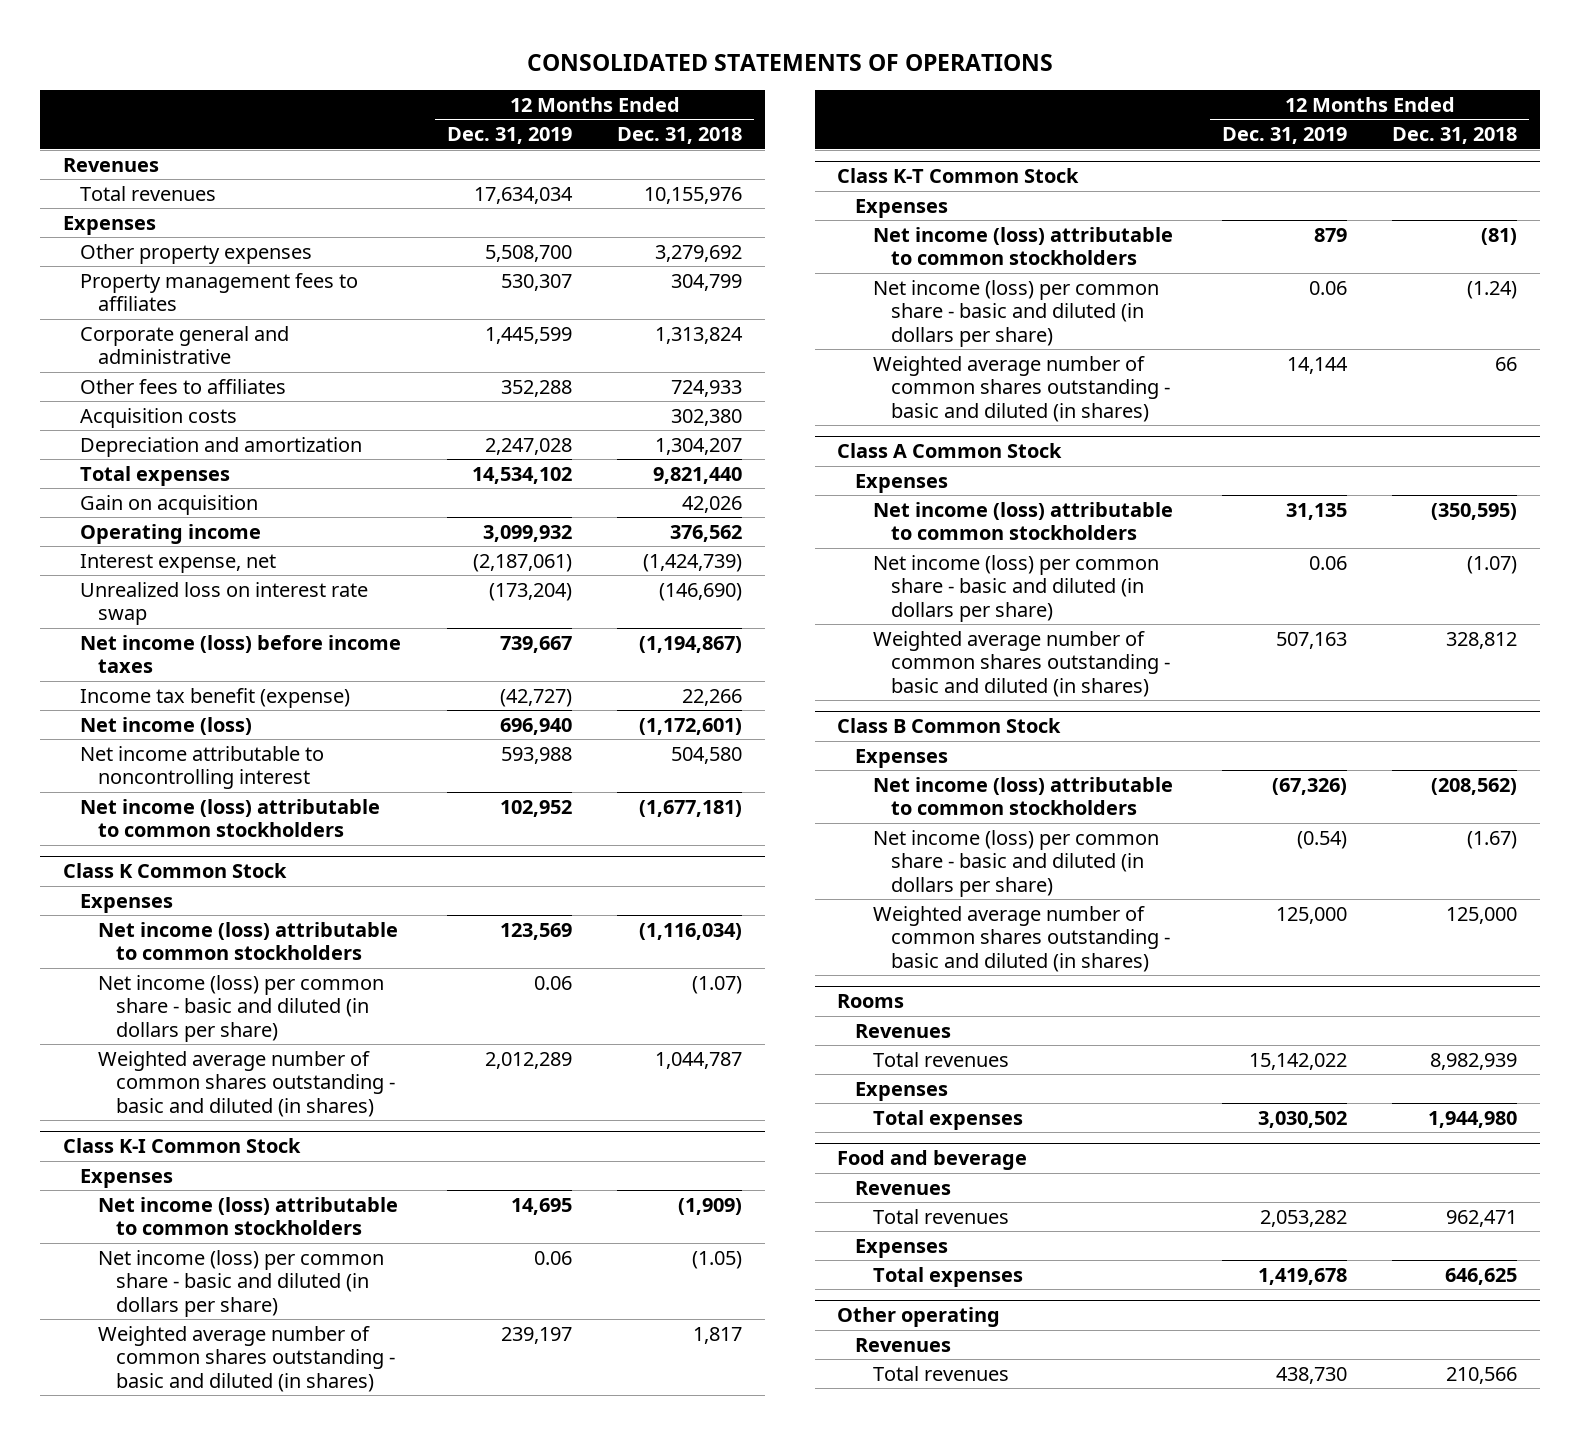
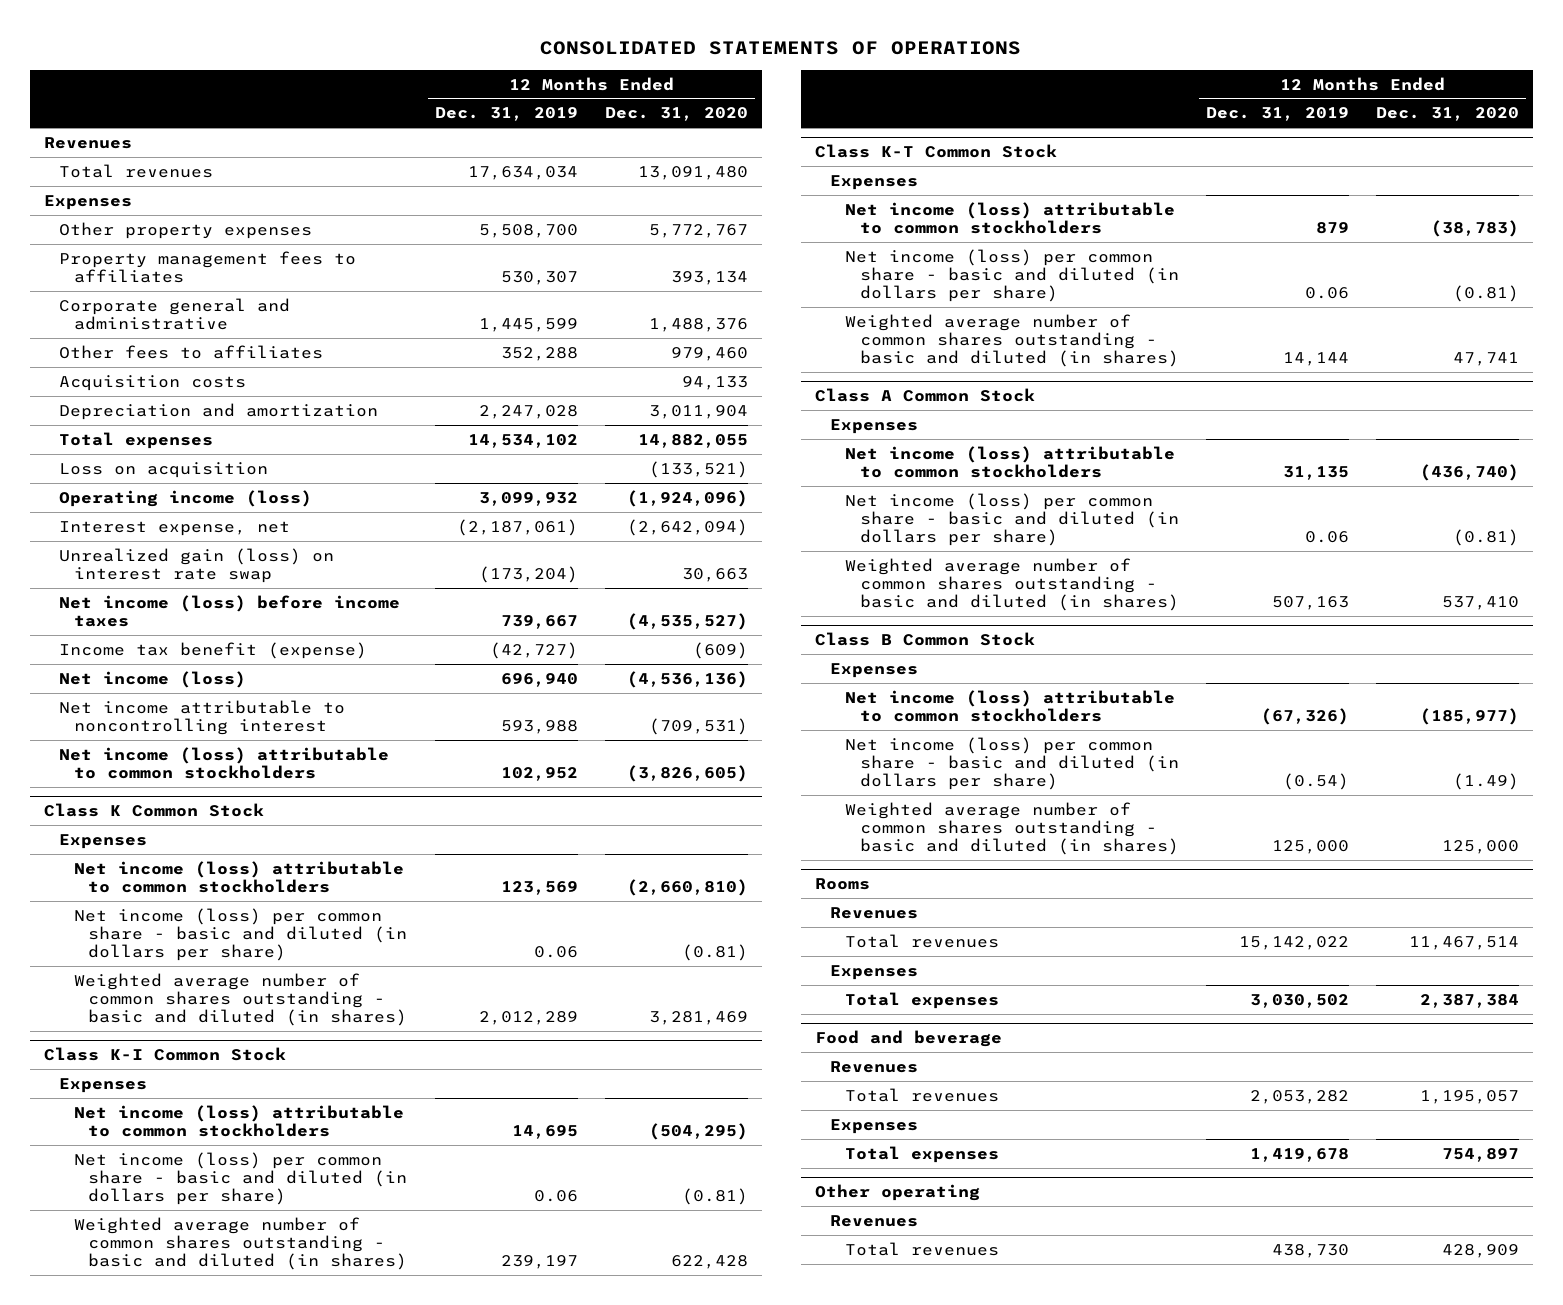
- | 12 Months Ended Dec. 31, 2019 | 12 Months Ended Dec. 31, 2018
+ | 12 Months Ended Dec. 31, 2019 | 12 Months Ended Dec. 31, 2020
- Gain on acquisition | | 42,026
- Operating income | 3,099,932 | 376,562
+ Loss on acquisition | | (133,521)
+ Operating income (loss) | 3,099,932 | (1,924,096)
- Unrealized loss on interest rate swap | (173,204) | (146,690)
+ Unrealized gain (loss) on interest rate swap | (173,204) | 30,663

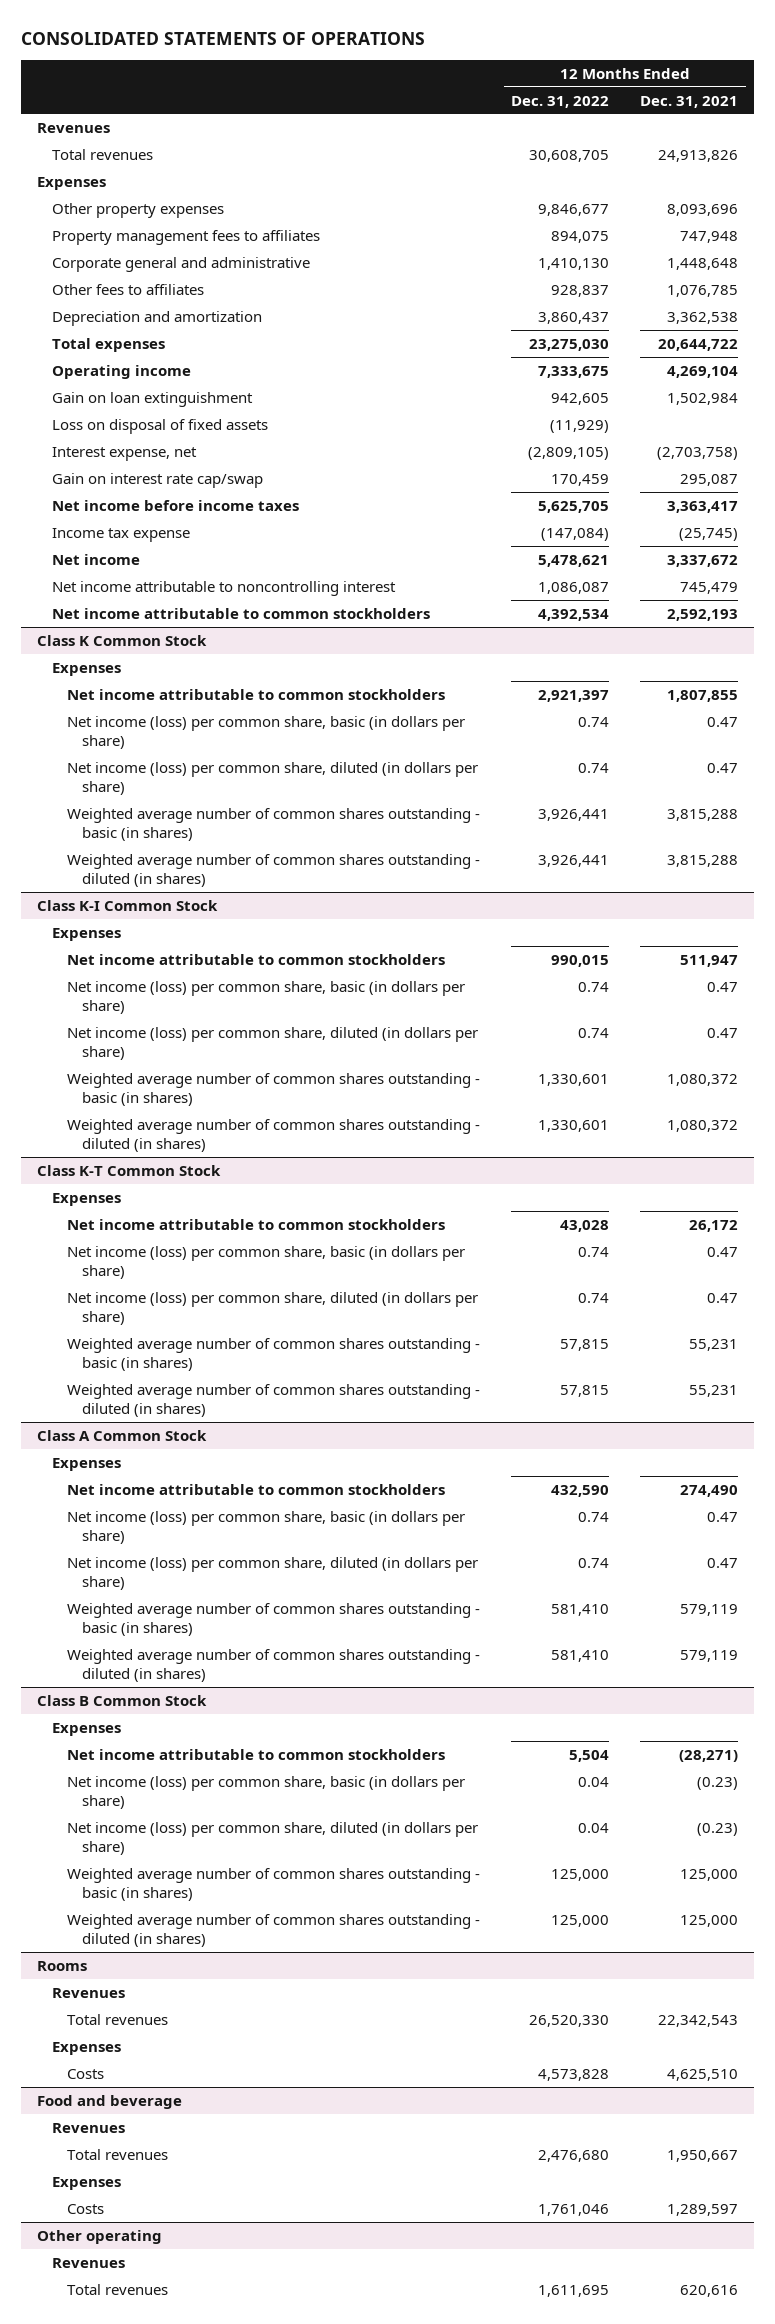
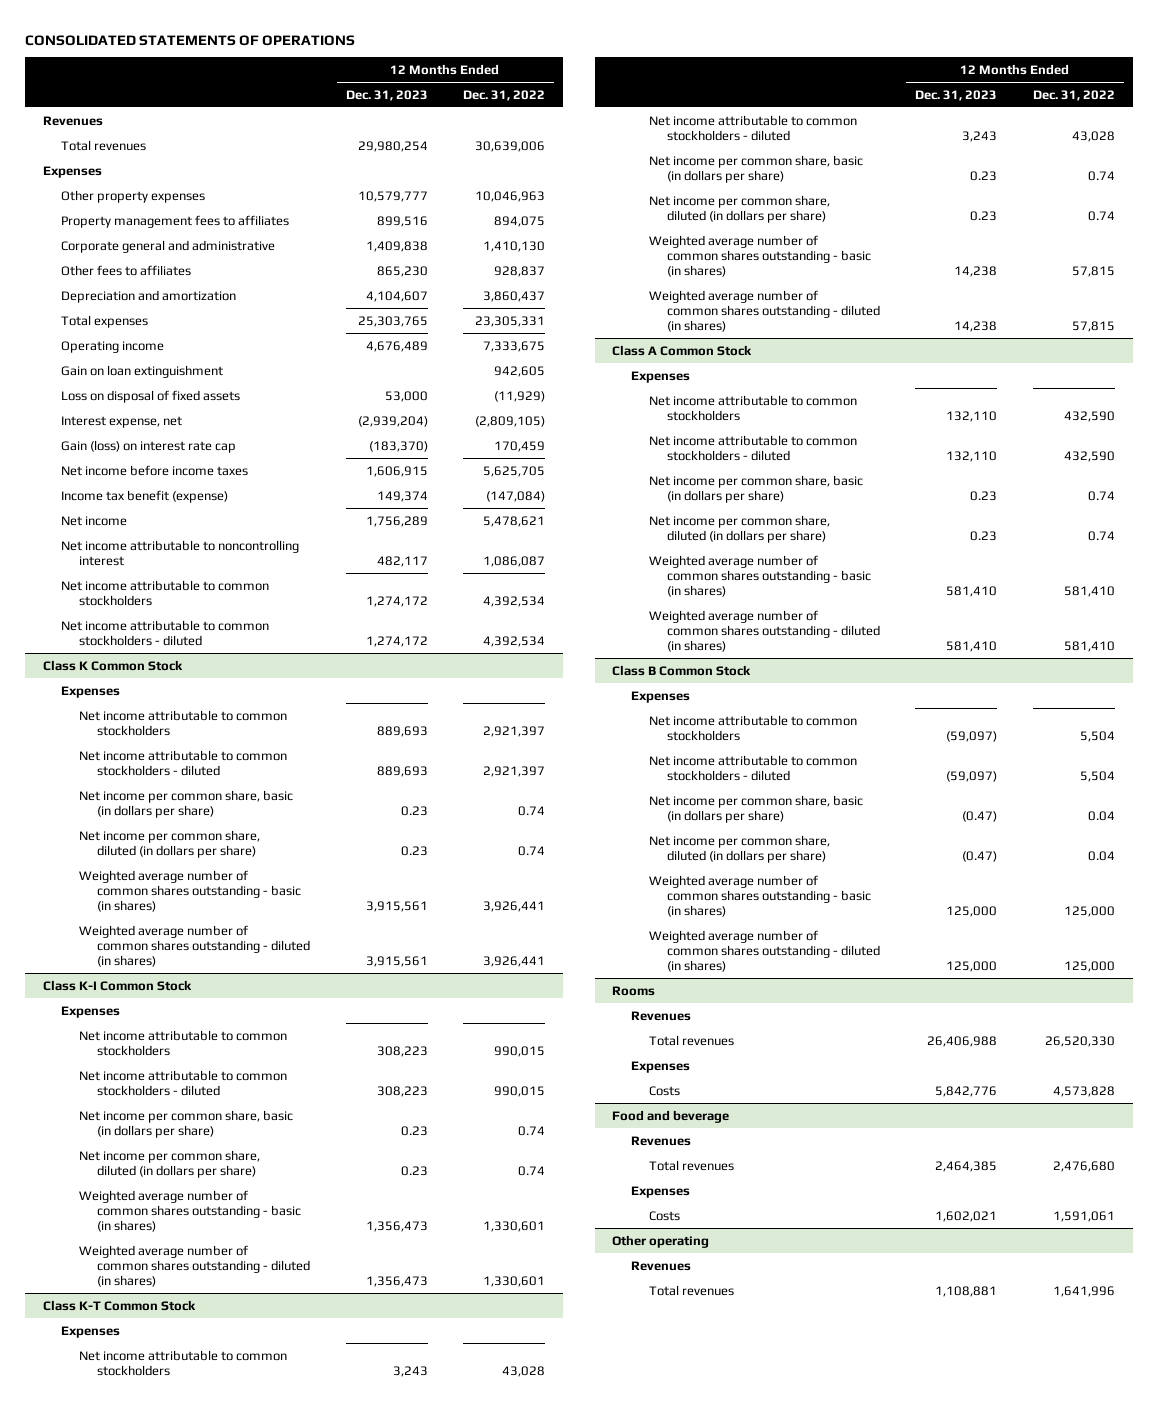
- | 12 Months Ended Dec. 31, 2022 | 12 Months Ended Dec. 31, 2021
+ | 12 Months Ended Dec. 31, 2023 | 12 Months Ended Dec. 31, 2022
- Total revenues | 30,608,705 | 24,913,826
+ Total revenues | 29,980,254 | 30,639,006
- Other property expenses | 9,846,677 | 8,093,696
+ Other property expenses | 10,579,777 | 10,046,963
- Total expenses | 23,275,030 | 20,644,722
+ Total expenses | 25,303,765 | 23,305,331
- Gain on interest rate cap/swap | 170,459 | 295,087
+ Gain (loss) on interest rate cap | (183,370) | 170,459
- Income tax expense | (147,084) | (25,745)
+ Income tax benefit (expense) | 149,374 | (147,084)
+ Net income attributable to common stockholders - diluted | 1,274,172 | 4,392,534
@ Class K Common Stock
- Net income (loss) per common share, basic (in dollars per share) | 0.74 | 0.47
- Net income (loss) per common share, diluted (in dollars per share) | 0.74 | 0.47
+ Net income attributable to common stockholders - diluted | 889,693 | 2,921,397
+ Net income per common share, basic (in dollars per share) | 0.23 | 0.74
+ Net income per common share, diluted (in dollars per share) | 0.23 | 0.74
@ Class K-I Common Stock
- Net income (loss) per common share, basic (in dollars per share) | 0.74 | 0.47
- Net income (loss) per common share, diluted (in dollars per share) | 0.74 | 0.47
+ Net income attributable to common stockholders - diluted | 308,223 | 990,015
+ Net income per common share, basic (in dollars per share) | 0.23 | 0.74
+ Net income per common share, diluted (in dollars per share) | 0.23 | 0.74
@ Class K-T Common Stock
- Net income (loss) per common share, basic (in dollars per share) | 0.74 | 0.47
- Net income (loss) per common share, diluted (in dollars per share) | 0.74 | 0.47
+ Net income attributable to common stockholders - diluted | 3,243 | 43,028
+ Net income per common share, basic (in dollars per share) | 0.23 | 0.74
+ Net income per common share, diluted (in dollars per share) | 0.23 | 0.74
@ Class A Common Stock
- Net income (loss) per common share, basic (in dollars per share) | 0.74 | 0.47
- Net income (loss) per common share, diluted (in dollars per share) | 0.74 | 0.47
+ Net income attributable to common stockholders - diluted | 132,110 | 432,590
+ Net income per common share, basic (in dollars per share) | 0.23 | 0.74
+ Net income per common share, diluted (in dollars per share) | 0.23 | 0.74
@ Class B Common Stock
- Net income (loss) per common share, basic (in dollars per share) | 0.04 | (0.23)
- Net income (loss) per common share, diluted (in dollars per share) | 0.04 | (0.23)
+ Net income attributable to common stockholders - diluted | (59,097) | 5,504
+ Net income per common share, basic (in dollars per share) | (0.47) | 0.04
+ Net income per common share, diluted (in dollars per share) | (0.47) | 0.04
@ Food and beverage
- Costs | 1,761,046 | 1,289,597
+ Costs | 1,602,021 | 1,591,061
@ Other operating
- Total revenues | 1,611,695 | 620,616
+ Total revenues | 1,108,881 | 1,641,996

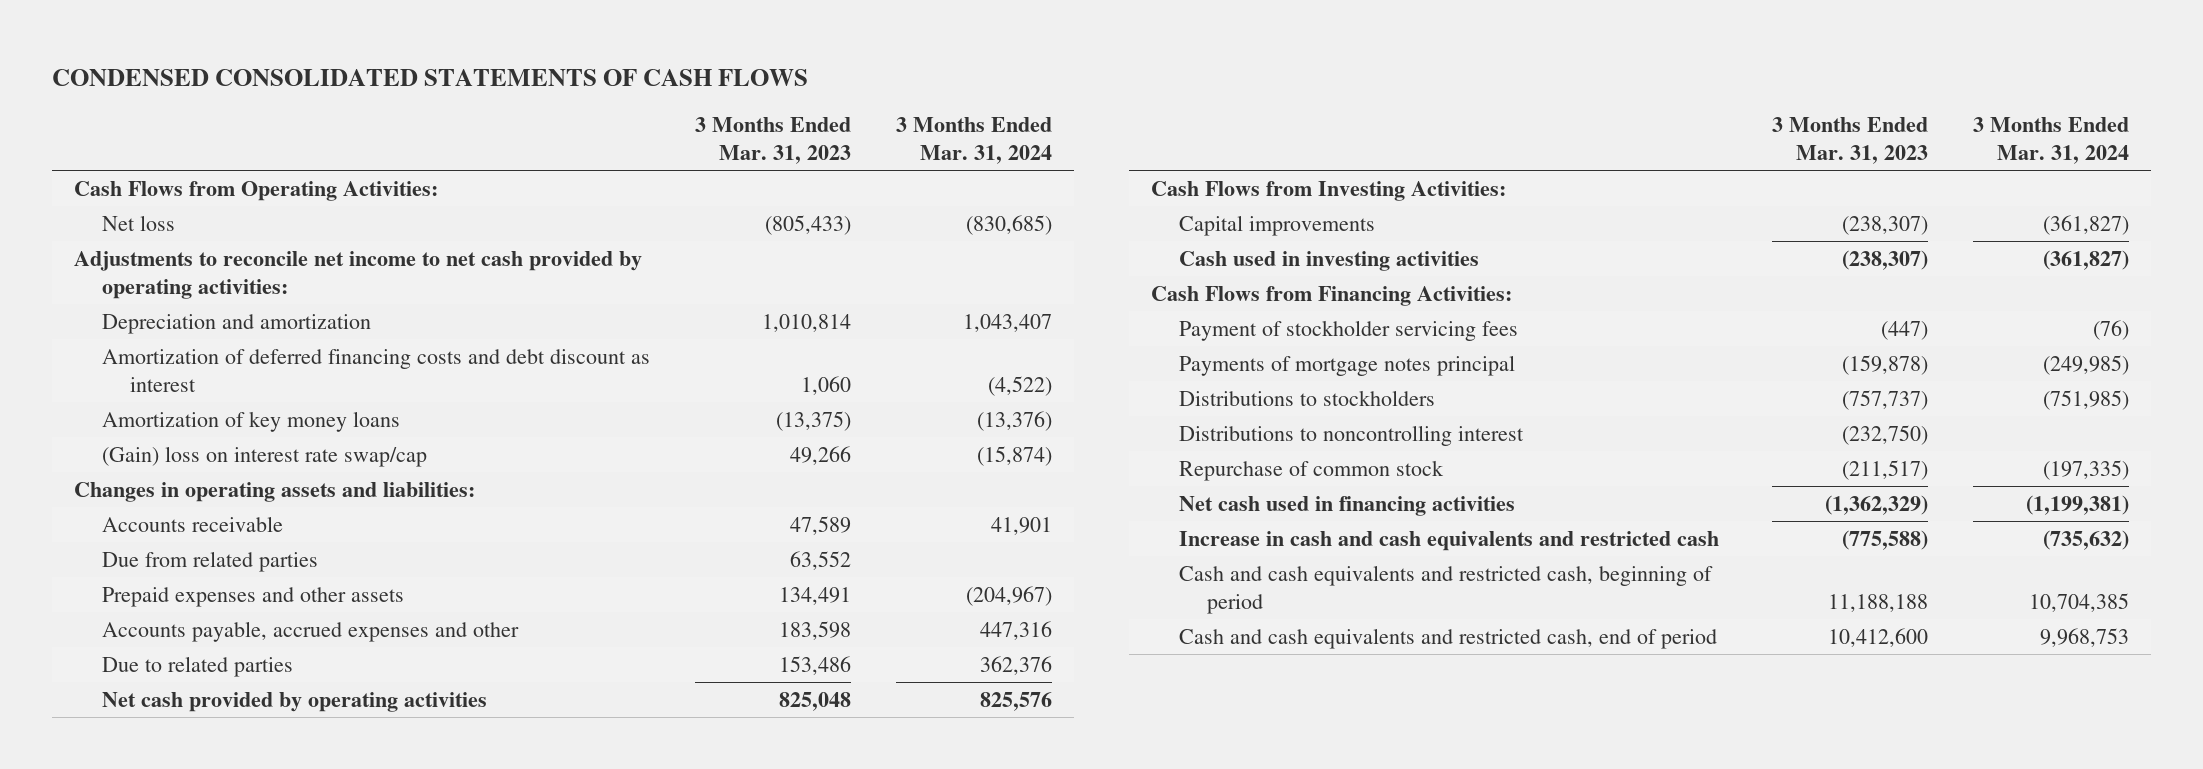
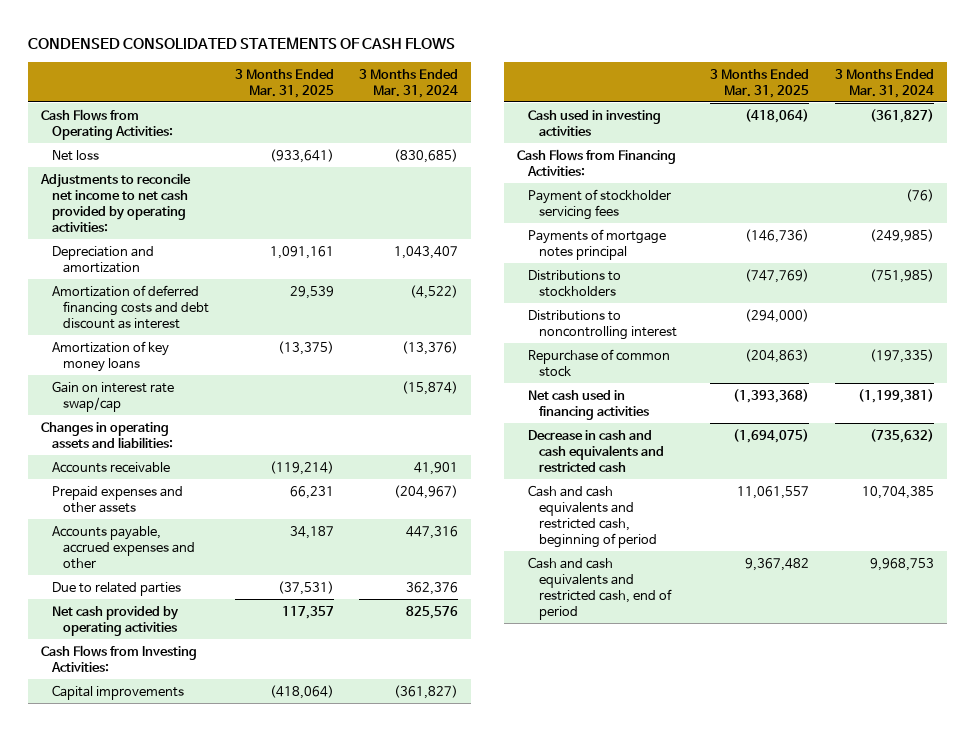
- | 3 Months Ended Mar. 31, 2023 | 3 Months Ended Mar. 31, 2024
+ | 3 Months Ended Mar. 31, 2025 | 3 Months Ended Mar. 31, 2024
- (Gain) loss on interest rate swap/cap | 49,266 | (15,874)
+ Gain on interest rate swap/cap | | (15,874)
- Due from related parties | 63,552 |
- Increase in cash and cash equivalents and restricted cash | (775,588) | (735,632)
+ Decrease in cash and cash equivalents and restricted cash | (1,694,075) | (735,632)

